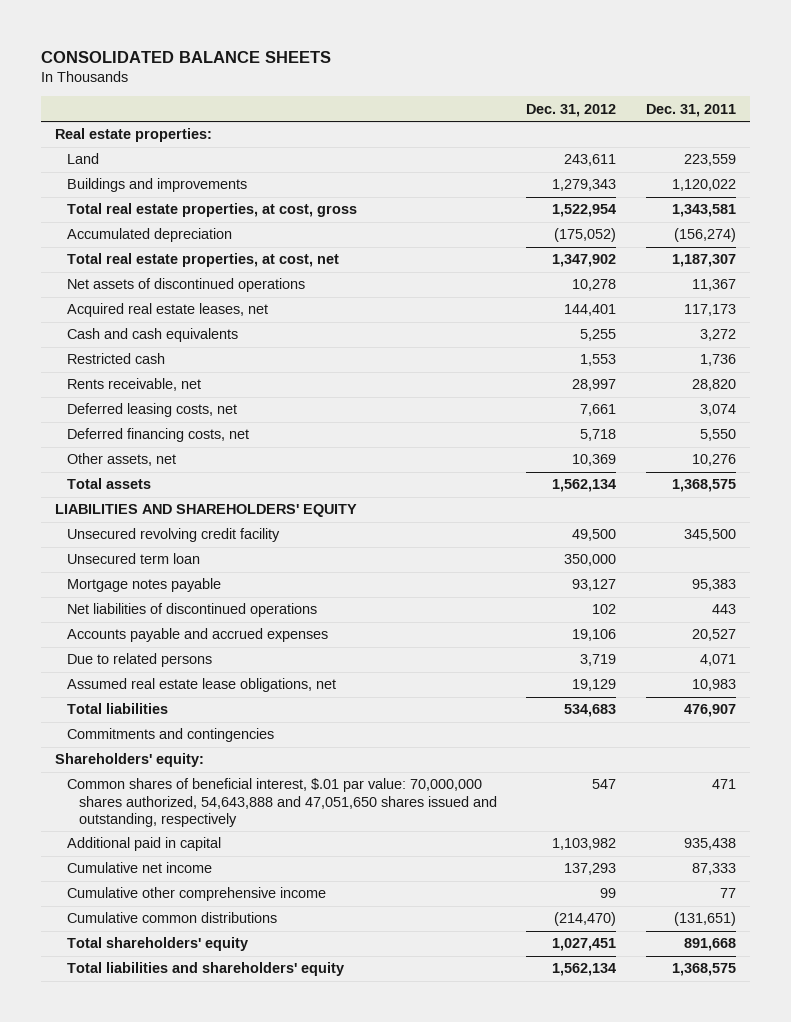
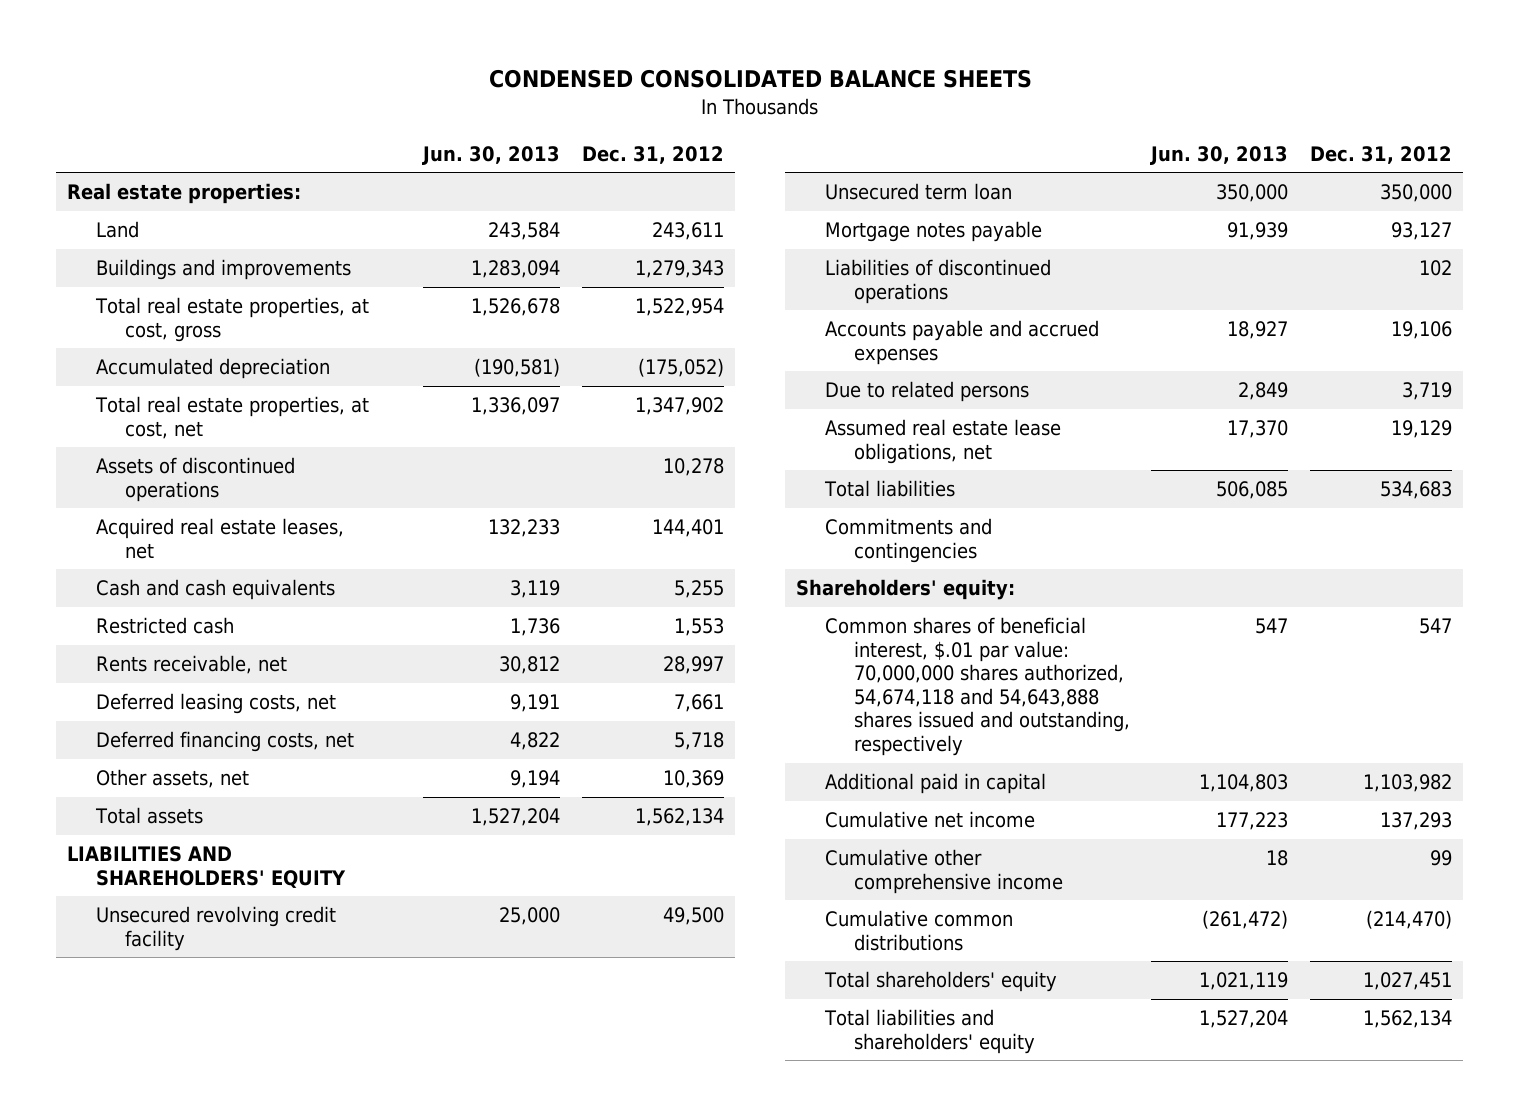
- CONSOLIDATED BALANCE SHEETS
+ CONDENSED CONSOLIDATED BALANCE SHEETS
- | Dec. 31, 2012 | Dec. 31, 2011
+ | Jun. 30, 2013 | Dec. 31, 2012
- Net assets of discontinued operations | 10,278 | 11,367
+ Assets of discontinued operations | | 10,278
- Net liabilities of discontinued operations | 102 | 443
+ Liabilities of discontinued operations | | 102
- Common shares of beneficial interest, $.01 par value: 70,000,000 shares authorized, 54,643,888 and 47,051,650 shares issued and outstanding, respectively | 547 | 471
+ Common shares of beneficial interest, $.01 par value: 70,000,000 shares authorized, 54,674,118 and 54,643,888 shares issued and outstanding, respectively | 547 | 547

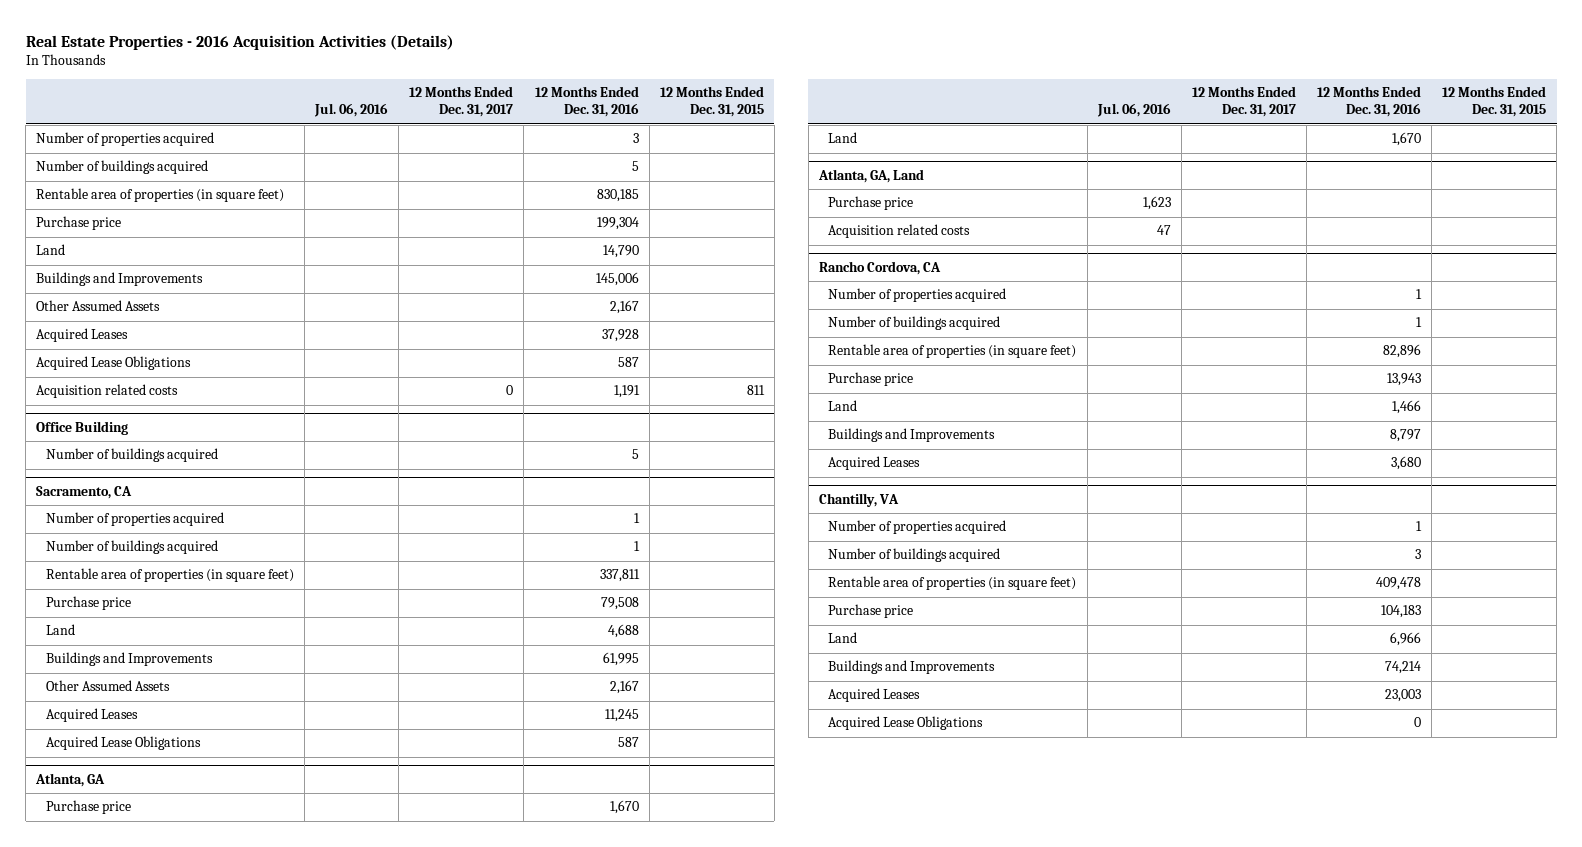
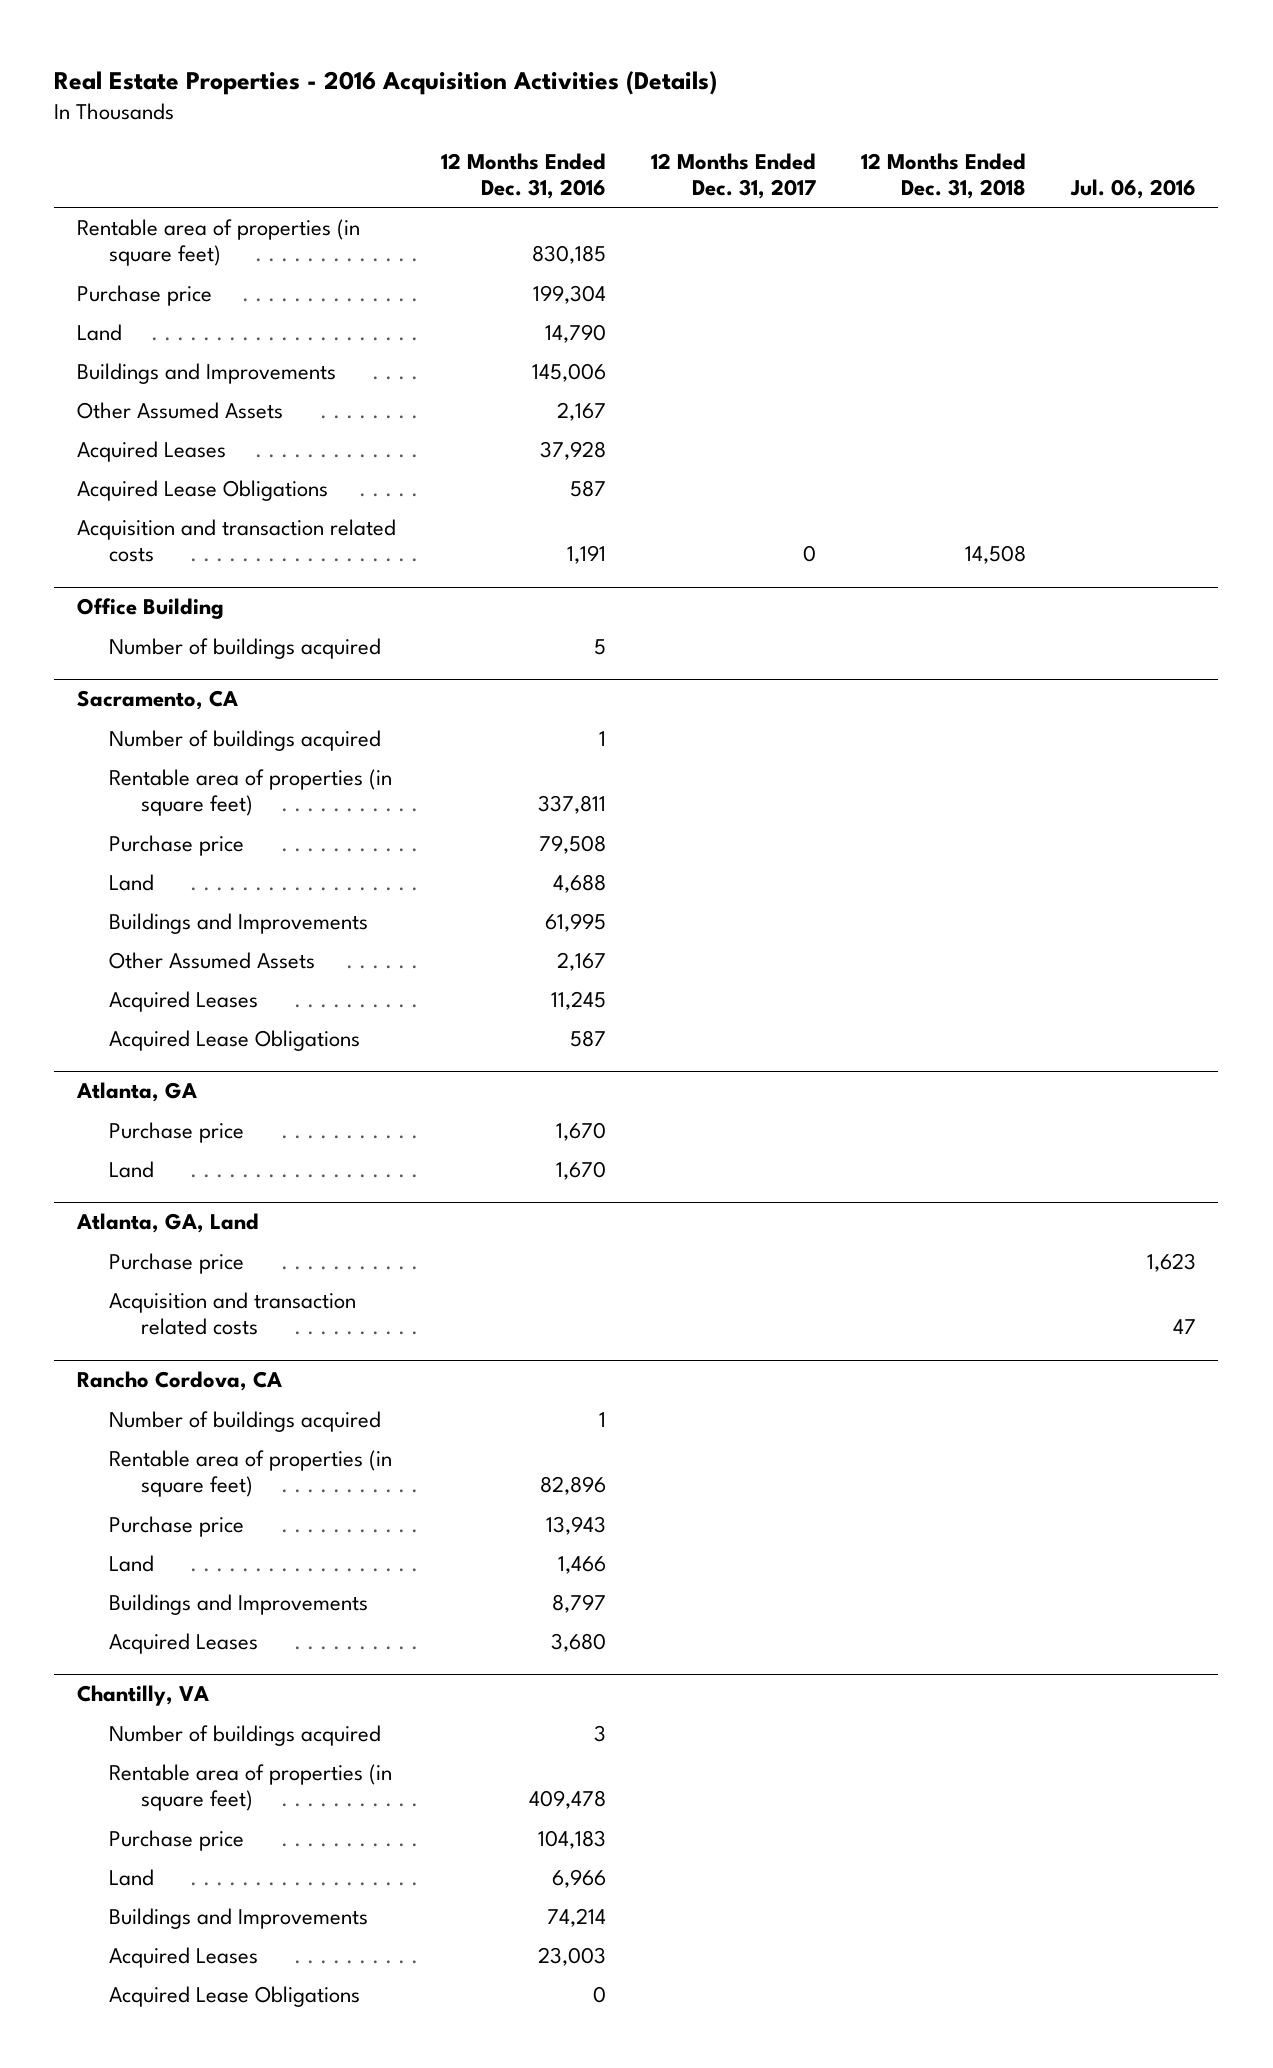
- | Jul. 06, 2016 | 12 Months Ended Dec. 31, 2017 | 12 Months Ended Dec. 31, 2016 | 12 Months Ended Dec. 31, 2015
+ | 12 Months Ended Dec. 31, 2016 | 12 Months Ended Dec. 31, 2017 | 12 Months Ended Dec. 31, 2018 | Jul. 06, 2016
- Number of properties acquired | | | 3 |
- Number of buildings acquired | | | 5 |
- Acquisition related costs | | 0 | 1,191 | 811
+ Acquisition and transaction related costs | 1,191 | 0 | 14,508 |
@ Sacramento, CA
- Number of properties acquired | | | 1 |
@ Atlanta, GA, Land
- Acquisition related costs | 47 | | |
+ Acquisition and transaction related costs | | | | 47
@ Rancho Cordova, CA
- Number of properties acquired | | | 1 |
@ Chantilly, VA
- Number of properties acquired | | | 1 |

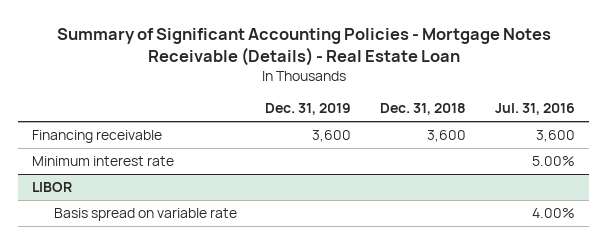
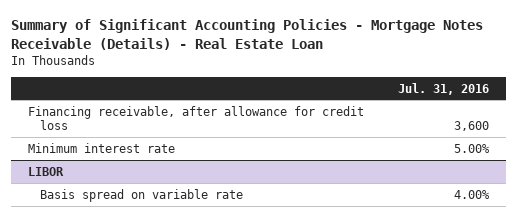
- | Dec. 31, 2019 | Dec. 31, 2018 | Jul. 31, 2016
+ | Jul. 31, 2016
- Financing receivable | 3,600 | 3,600 | 3,600
+ Financing receivable, after allowance for credit loss | 3,600

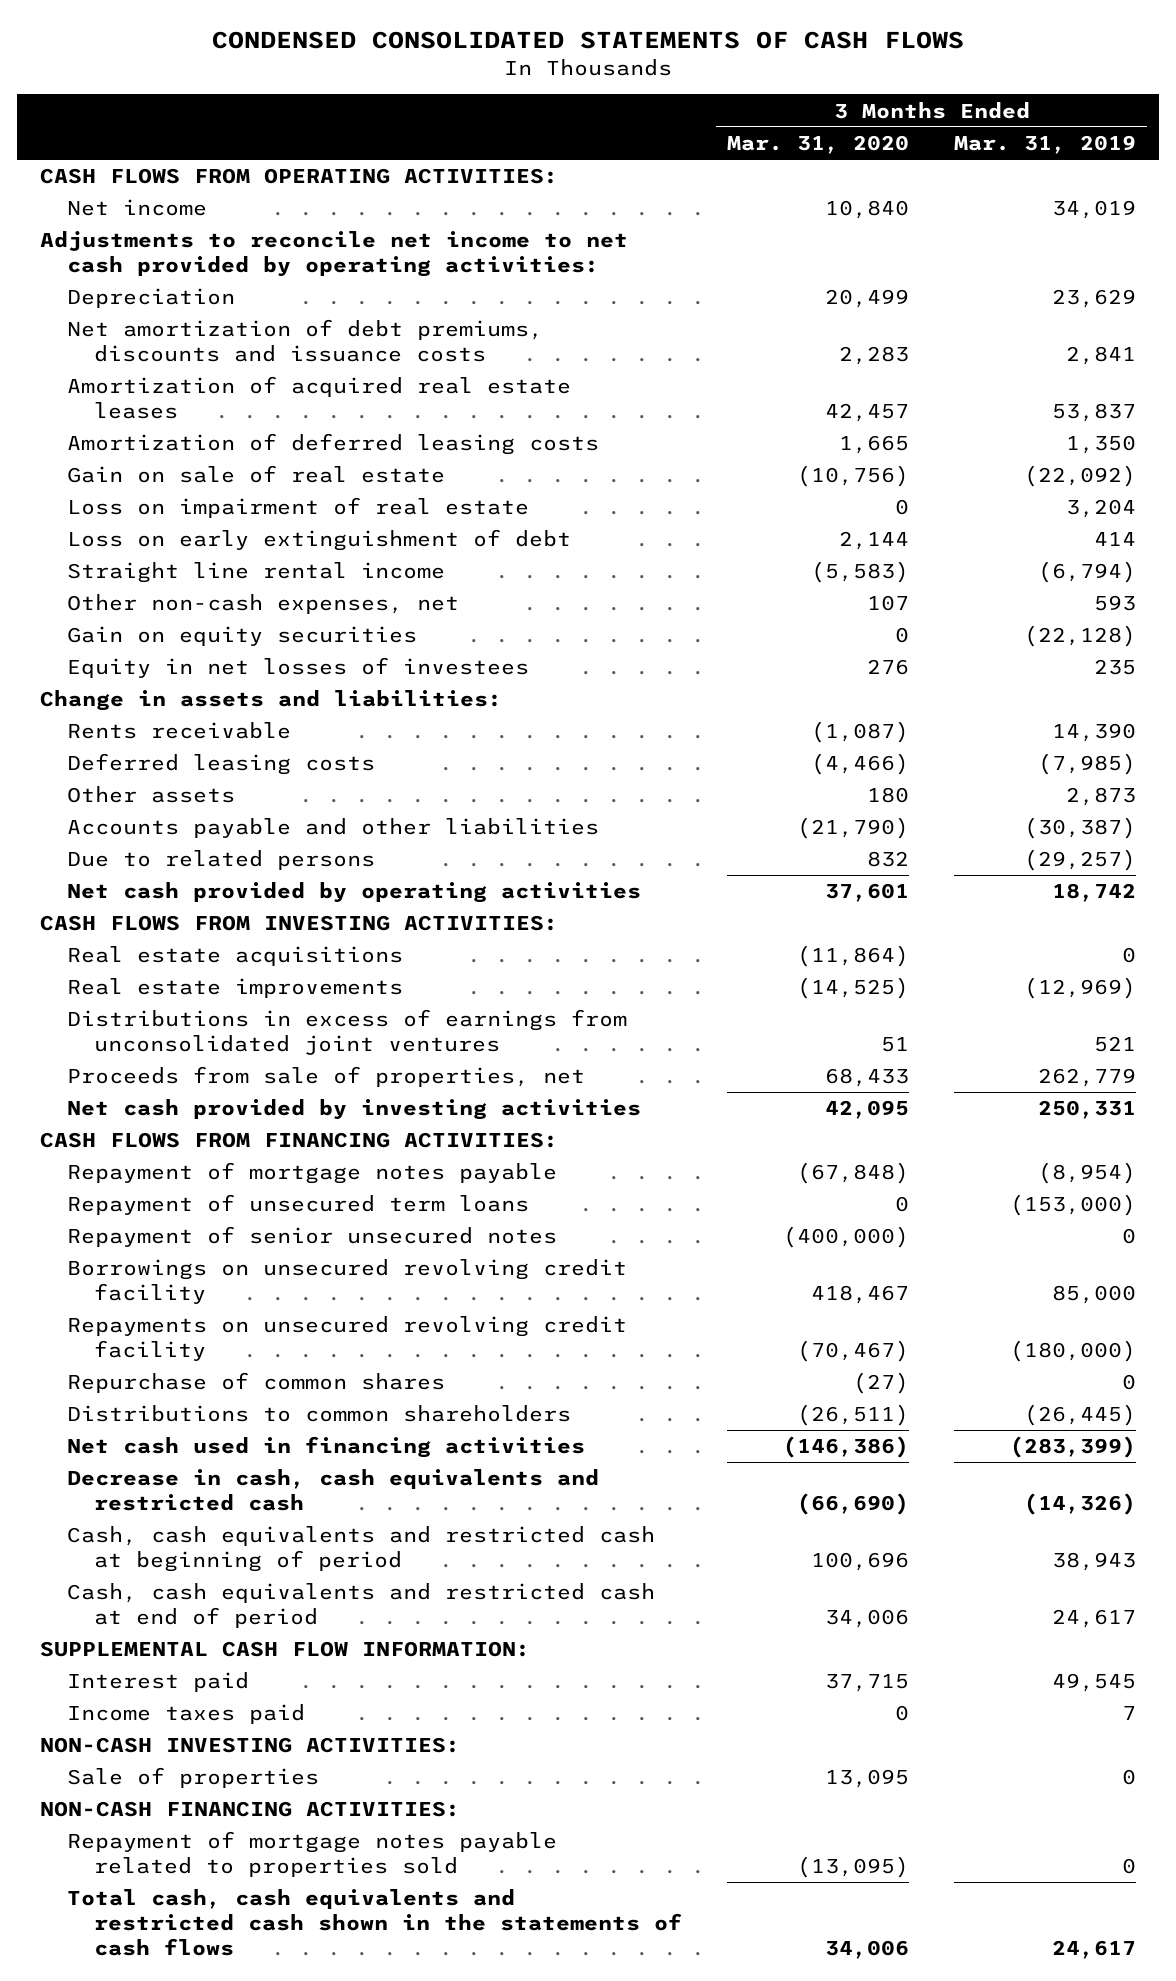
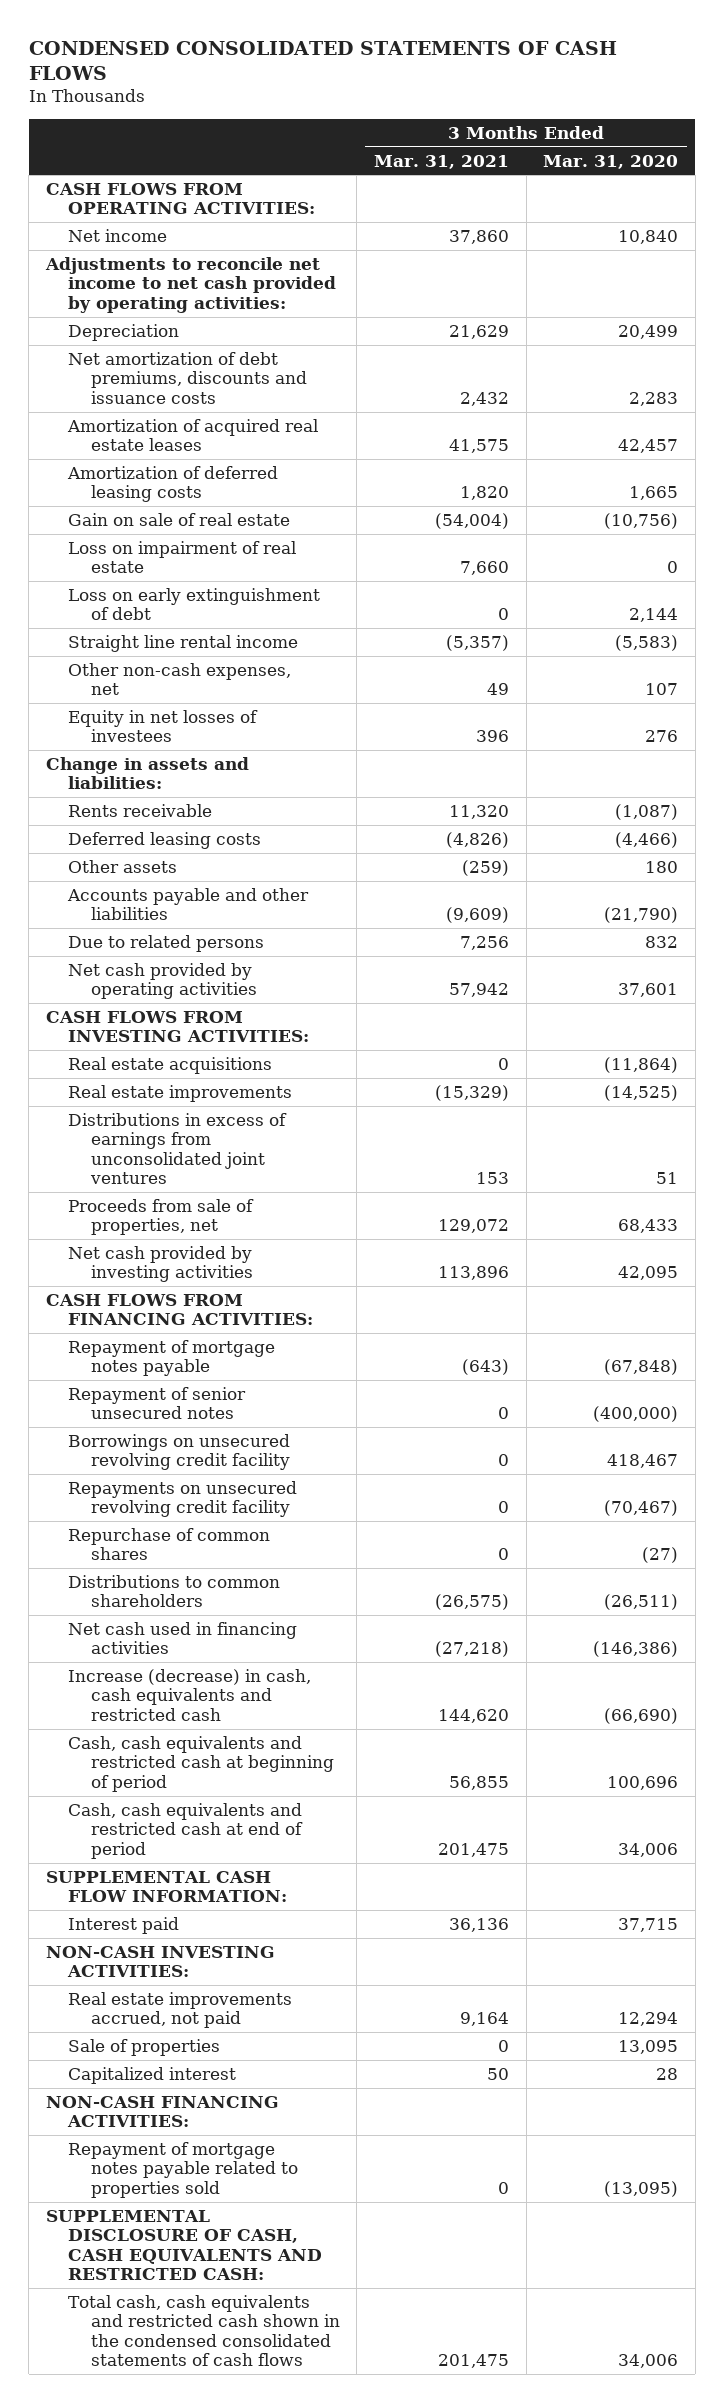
- | 3 Months Ended Mar. 31, 2020 | 3 Months Ended Mar. 31, 2019
+ | 3 Months Ended Mar. 31, 2021 | 3 Months Ended Mar. 31, 2020
- Gain on equity securities | 0 | (22,128)
- Repayment of unsecured term loans | 0 | (153,000)
- Decrease in cash, cash equivalents and restricted cash | (66,690) | (14,326)
+ Increase (decrease) in cash, cash equivalents and restricted cash | 144,620 | (66,690)
- Income taxes paid | 0 | 7
+ Real estate improvements accrued, not paid | 9,164 | 12,294
+ Capitalized interest | 50 | 28
- Total cash, cash equivalents and restricted cash shown in the statements of cash flows | 34,006 | 24,617
+ SUPPLEMENTAL DISCLOSURE OF CASH, CASH EQUIVALENTS AND RESTRICTED CASH:
+ Total cash, cash equivalents and restricted cash shown in the condensed consolidated statements of cash flows | 201,475 | 34,006

